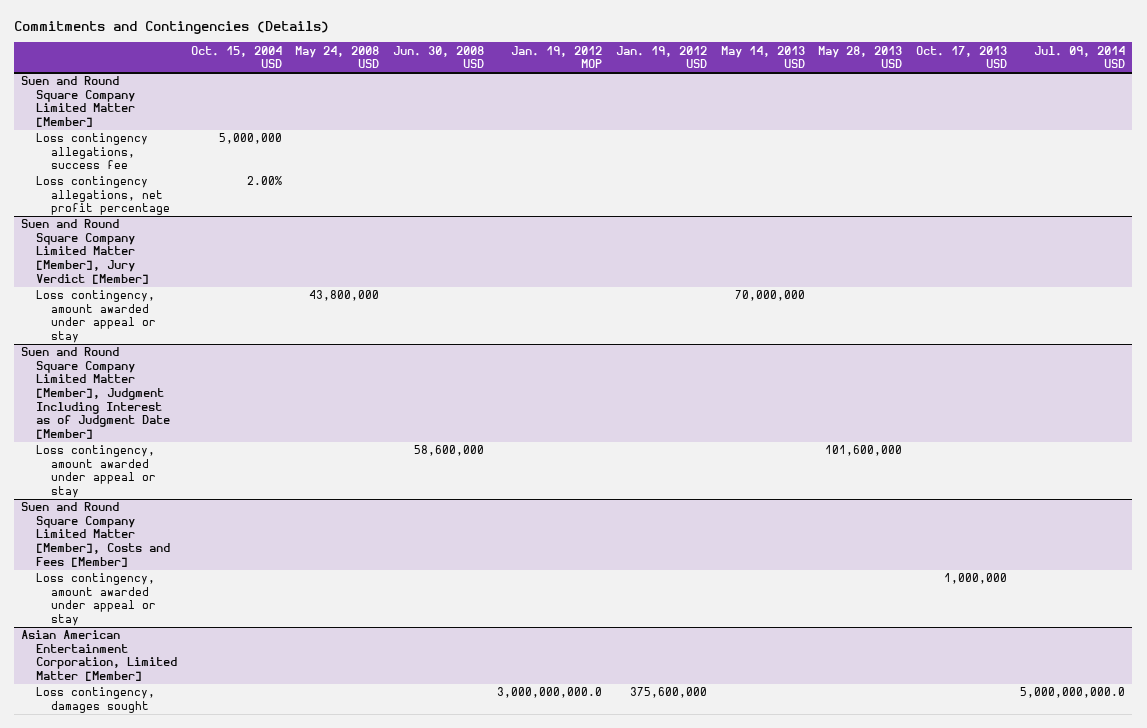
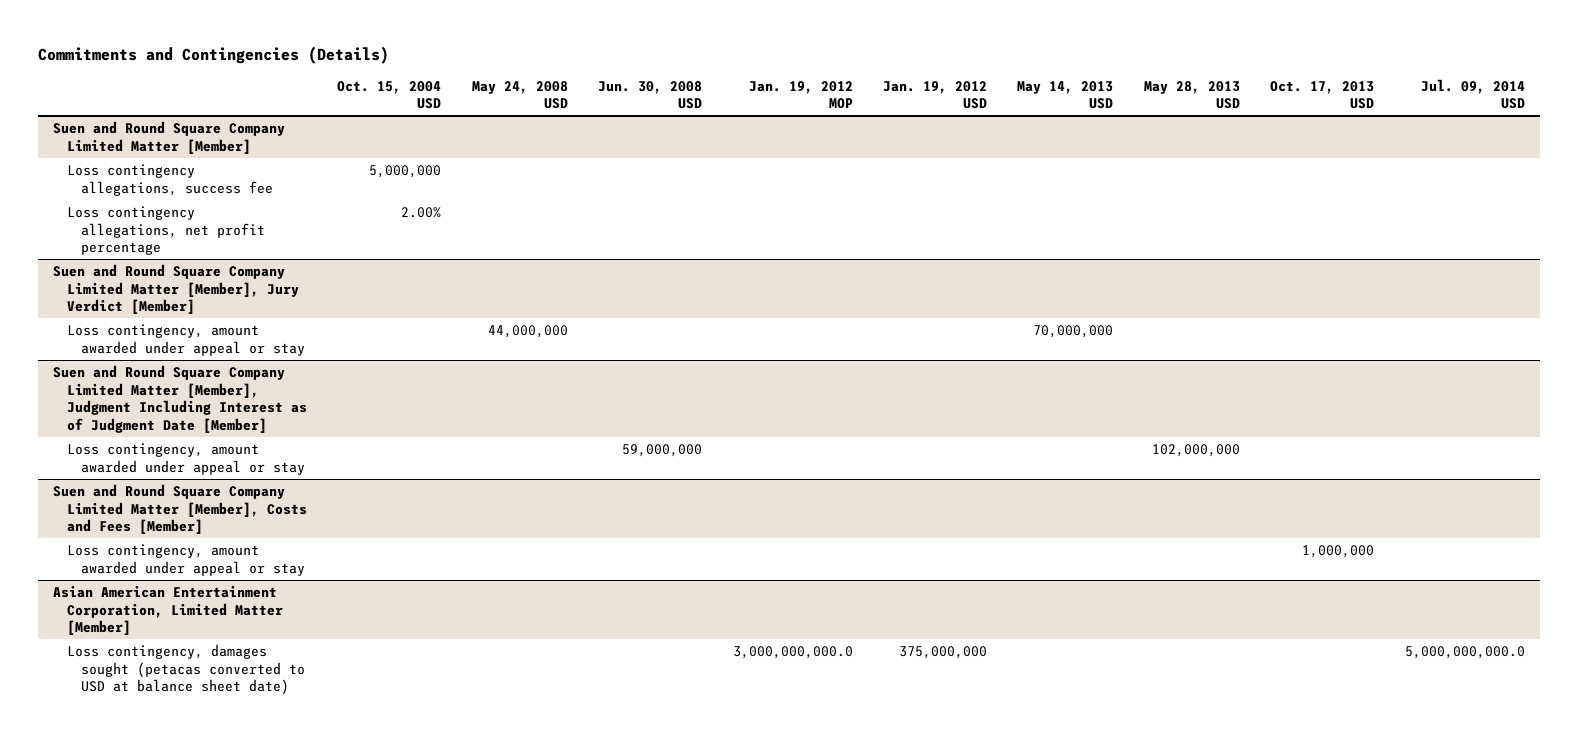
@ Suen and Round Square Company Limited Matter [Member], Jury Verdict [Member]
- Loss contingency, amount awarded under appeal or stay | | 43,800,000 | | | | 70,000,000 | | |
+ Loss contingency, amount awarded under appeal or stay | | 44,000,000 | | | | 70,000,000 | | |
@ Suen and Round Square Company Limited Matter [Member], Judgment Including Interest as of Judgment Date [Member]
- Loss contingency, amount awarded under appeal or stay | | | 58,600,000 | | | | 101,600,000 | |
+ Loss contingency, amount awarded under appeal or stay | | | 59,000,000 | | | | 102,000,000 | |
@ Asian American Entertainment Corporation, Limited Matter [Member]
- Loss contingency, damages sought | | | | 3,000,000,000.0 | 375,600,000 | | | | 5,000,000,000.0
+ Loss contingency, damages sought (petacas converted to USD at balance sheet date) | | | | 3,000,000,000.0 | 375,000,000 | | | | 5,000,000,000.0

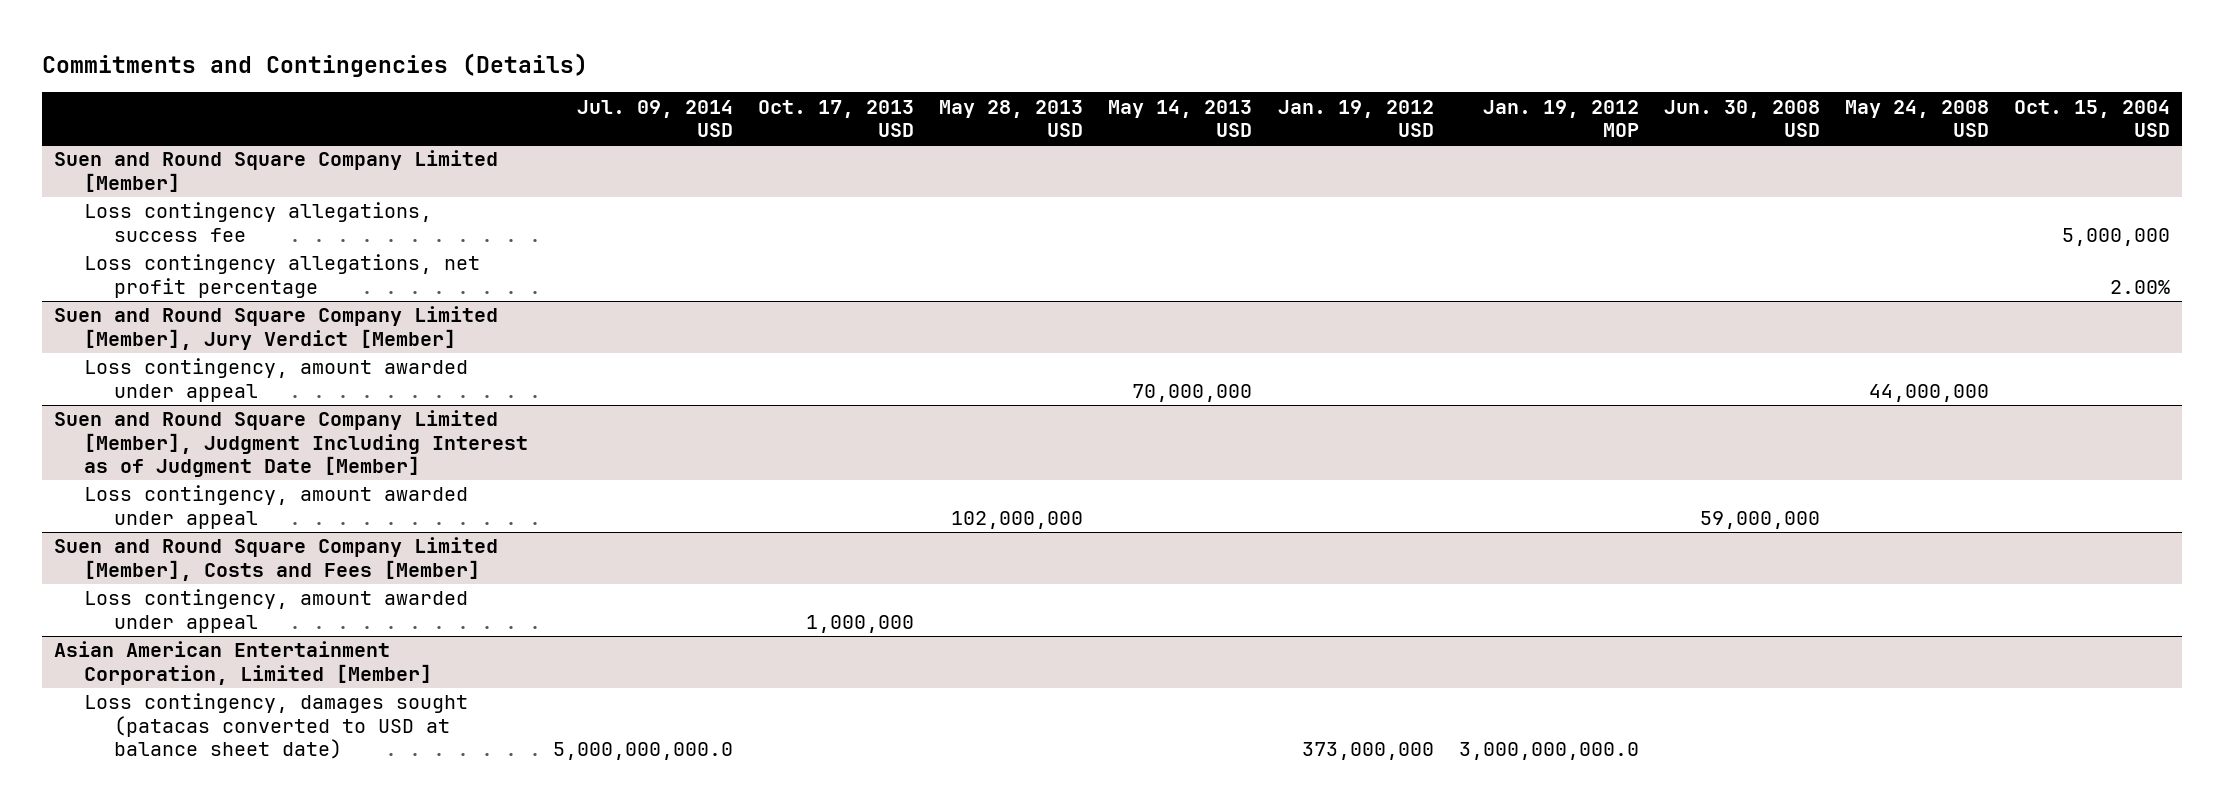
- | Oct. 15, 2004 USD | May 24, 2008 USD | Jun. 30, 2008 USD | Jan. 19, 2012 MOP | Jan. 19, 2012 USD | May 14, 2013 USD | May 28, 2013 USD | Oct. 17, 2013 USD | Jul. 09, 2014 USD
+ | Jul. 09, 2014 USD | Oct. 17, 2013 USD | May 28, 2013 USD | May 14, 2013 USD | Jan. 19, 2012 USD | Jan. 19, 2012 MOP | Jun. 30, 2008 USD | May 24, 2008 USD | Oct. 15, 2004 USD
- Suen and Round Square Company Limited Matter [Member]
+ Suen and Round Square Company Limited [Member]
- Suen and Round Square Company Limited Matter [Member], Jury Verdict [Member]
- Loss contingency, amount awarded under appeal or stay | | 44,000,000 | | | | 70,000,000 | | |
- Suen and Round Square Company Limited Matter [Member], Judgment Including Interest as of Judgment Date [Member]
- Loss contingency, amount awarded under appeal or stay | | | 59,000,000 | | | | 102,000,000 | |
- Suen and Round Square Company Limited Matter [Member], Costs and Fees [Member]
- Loss contingency, amount awarded under appeal or stay | | | | | | | | 1,000,000 |
- Asian American Entertainment Corporation, Limited Matter [Member]
- Loss contingency, damages sought (petacas converted to USD at balance sheet date) | | | | 3,000,000,000.0 | 375,000,000 | | | | 5,000,000,000.0
+ Suen and Round Square Company Limited [Member], Jury Verdict [Member]
+ Loss contingency, amount awarded under appeal | | | | 70,000,000 | | | | 44,000,000 |
+ Suen and Round Square Company Limited [Member], Judgment Including Interest as of Judgment Date [Member]
+ Loss contingency, amount awarded under appeal | | | 102,000,000 | | | | 59,000,000 | |
+ Suen and Round Square Company Limited [Member], Costs and Fees [Member]
+ Loss contingency, amount awarded under appeal | | 1,000,000 | | | | | | |
+ Asian American Entertainment Corporation, Limited [Member]
+ Loss contingency, damages sought (patacas converted to USD at balance sheet date) | 5,000,000,000.0 | | | | 373,000,000 | 3,000,000,000.0 | | |

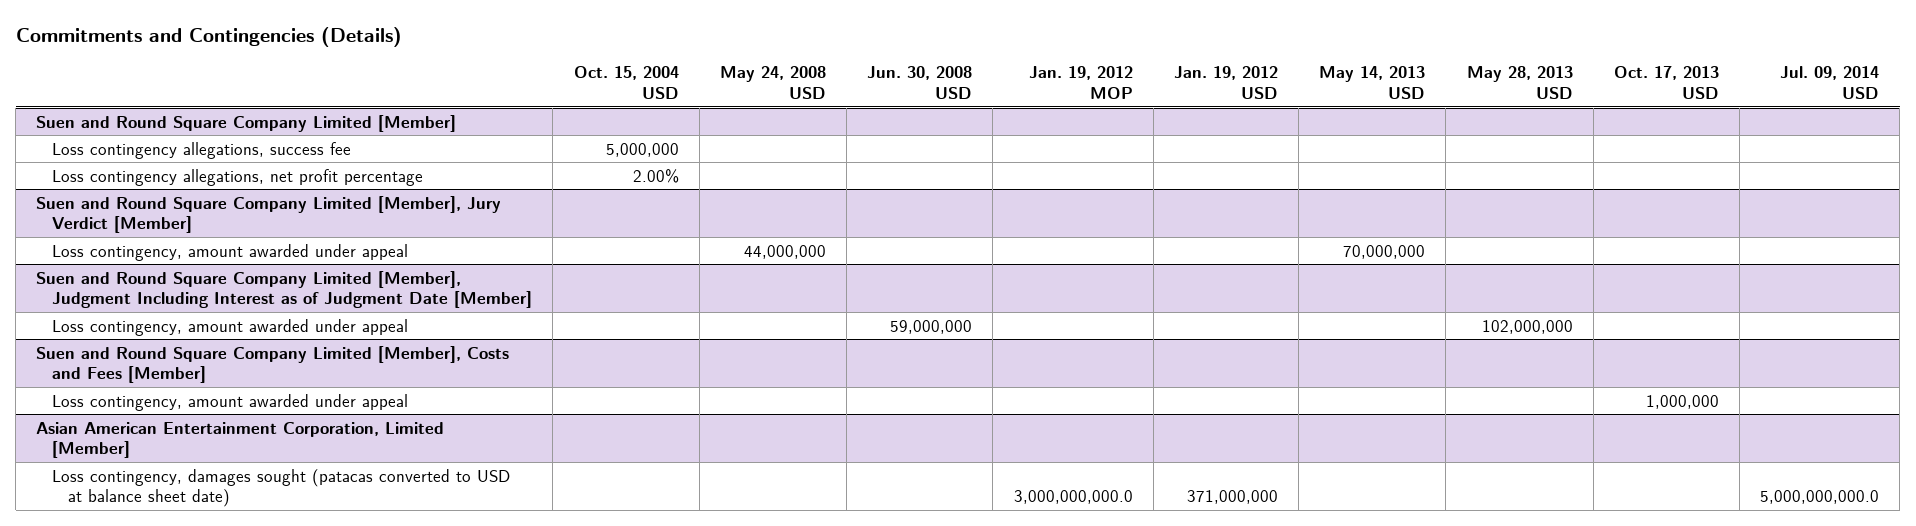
- | Jul. 09, 2014 USD | Oct. 17, 2013 USD | May 28, 2013 USD | May 14, 2013 USD | Jan. 19, 2012 USD | Jan. 19, 2012 MOP | Jun. 30, 2008 USD | May 24, 2008 USD | Oct. 15, 2004 USD
+ | Oct. 15, 2004 USD | May 24, 2008 USD | Jun. 30, 2008 USD | Jan. 19, 2012 MOP | Jan. 19, 2012 USD | May 14, 2013 USD | May 28, 2013 USD | Oct. 17, 2013 USD | Jul. 09, 2014 USD
@ Asian American Entertainment Corporation, Limited [Member]
- Loss contingency, damages sought (patacas converted to USD at balance sheet date) | 5,000,000,000.0 | | | | 373,000,000 | 3,000,000,000.0 | | |
+ Loss contingency, damages sought (patacas converted to USD at balance sheet date) | | | | 3,000,000,000.0 | 371,000,000 | | | | 5,000,000,000.0

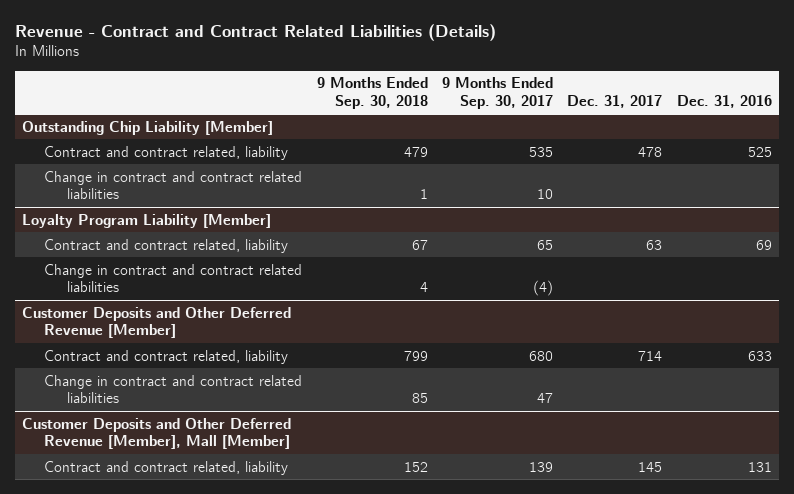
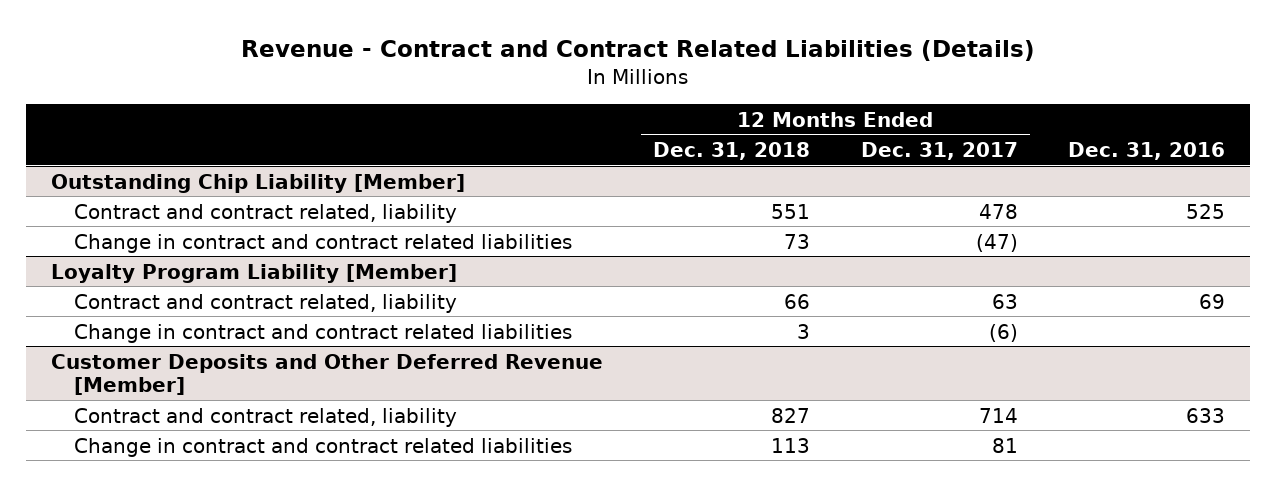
- | 9 Months Ended Sep. 30, 2018 | 9 Months Ended Sep. 30, 2017 | Dec. 31, 2017 | Dec. 31, 2016
+ | 12 Months Ended Dec. 31, 2018 | 12 Months Ended Dec. 31, 2017 | Dec. 31, 2016
- Customer Deposits and Other Deferred Revenue [Member], Mall [Member]
- Contract and contract related, liability | 152 | 139 | 145 | 131

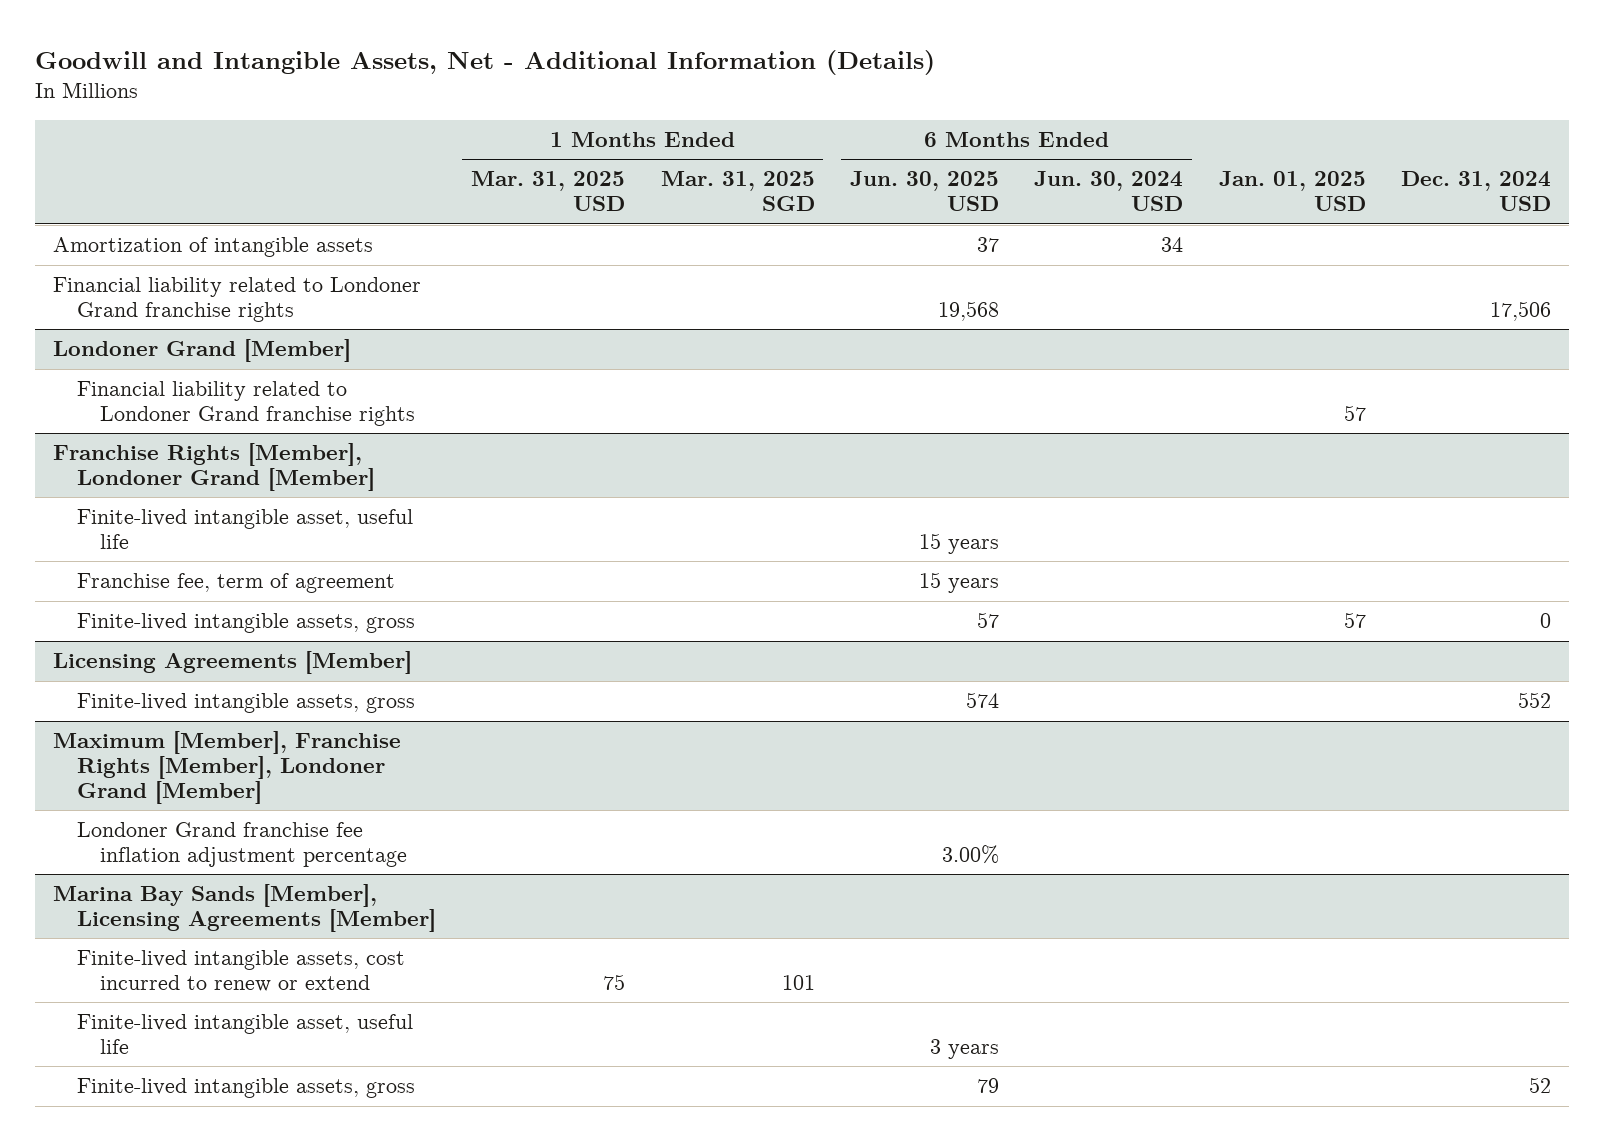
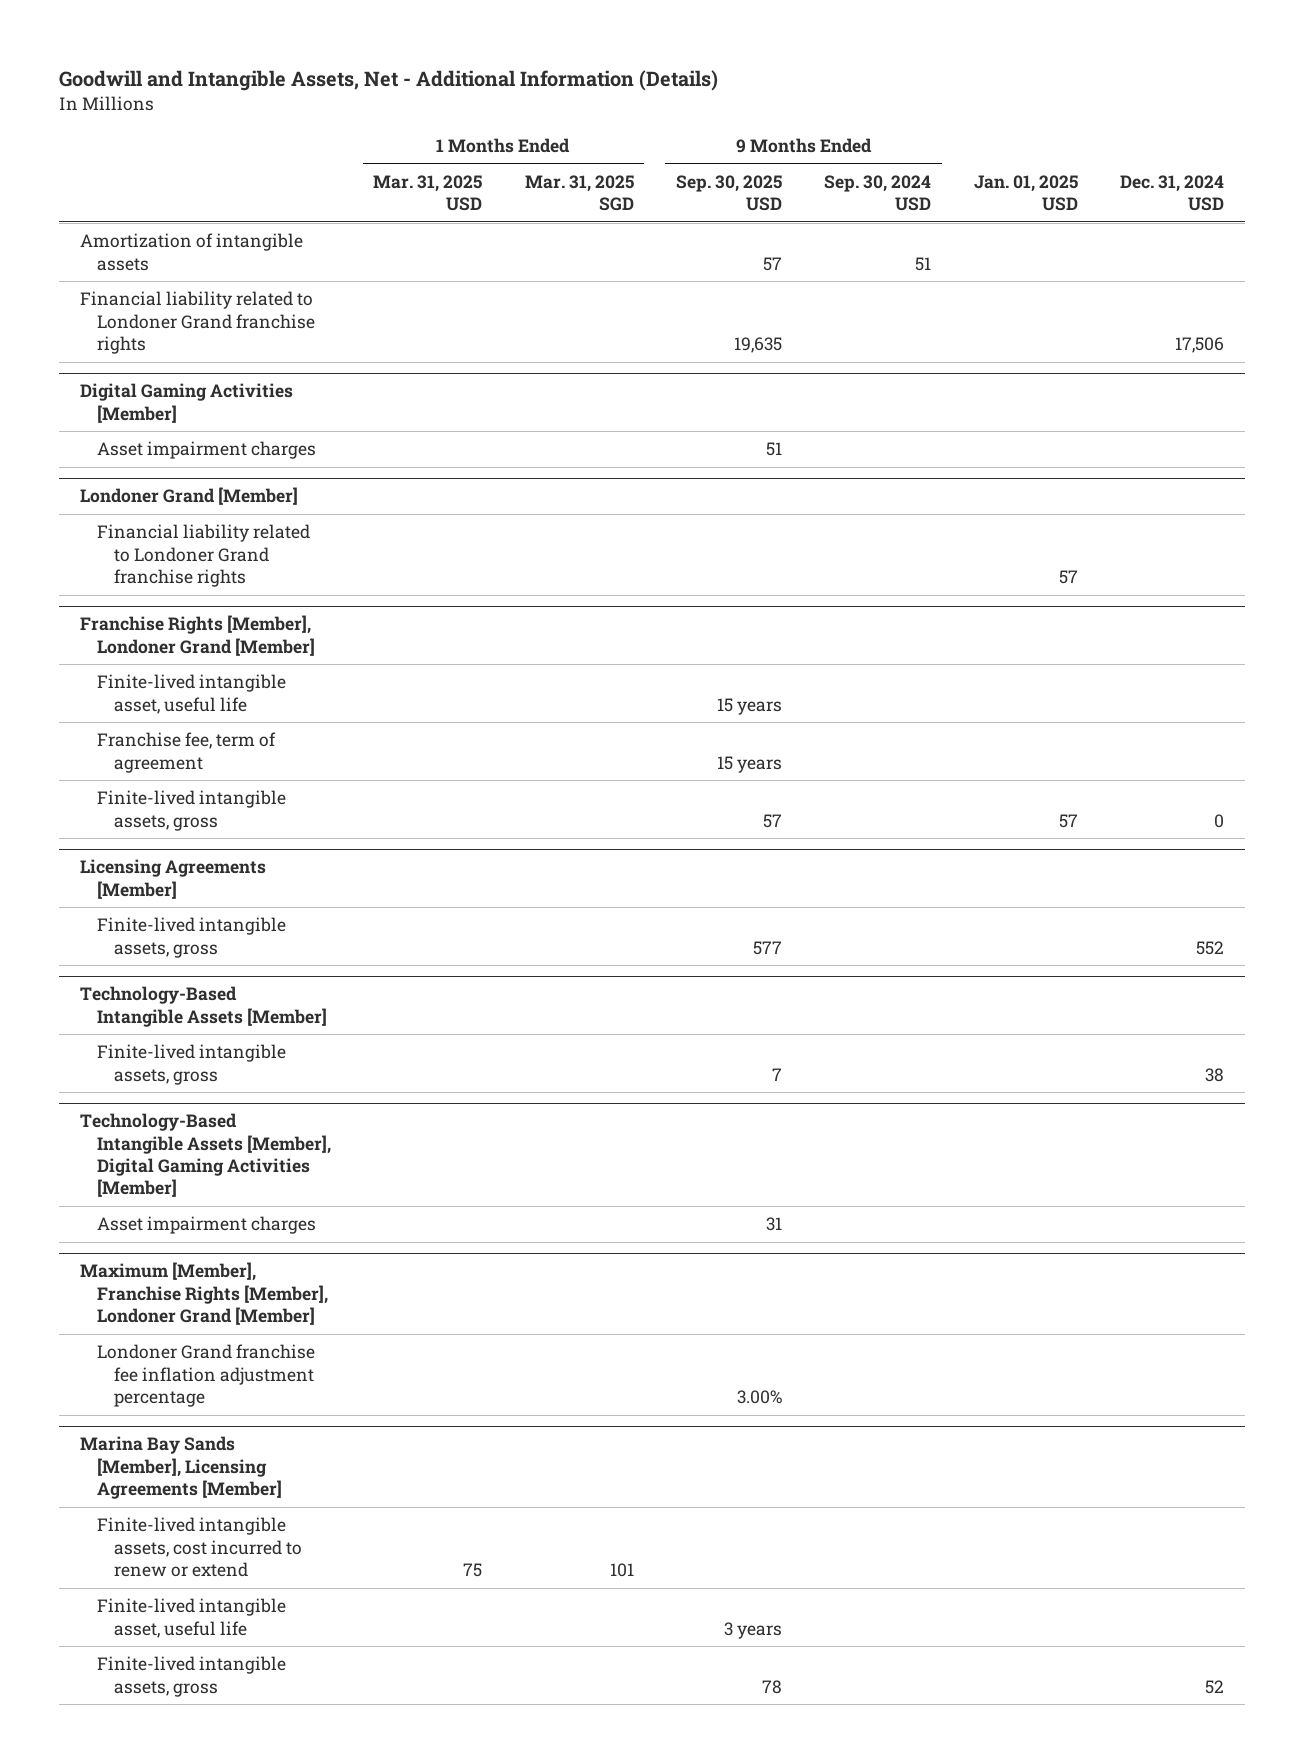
- | 1 Months Ended Mar. 31, 2025 USD | 1 Months Ended Mar. 31, 2025 SGD | 6 Months Ended Jun. 30, 2025 USD | 6 Months Ended Jun. 30, 2024 USD | Jan. 01, 2025 USD | Dec. 31, 2024 USD
+ | 1 Months Ended Mar. 31, 2025 USD | 1 Months Ended Mar. 31, 2025 SGD | 9 Months Ended Sep. 30, 2025 USD | 9 Months Ended Sep. 30, 2024 USD | Jan. 01, 2025 USD | Dec. 31, 2024 USD
+ Digital Gaming Activities [Member]
+ Asset impairment charges | | | 51 | | |
+ Technology-Based Intangible Assets [Member]
+ Finite-lived intangible assets, gross | | | 7 | | | 38
+ Technology-Based Intangible Assets [Member], Digital Gaming Activities [Member]
+ Asset impairment charges | | | 31 | | |

